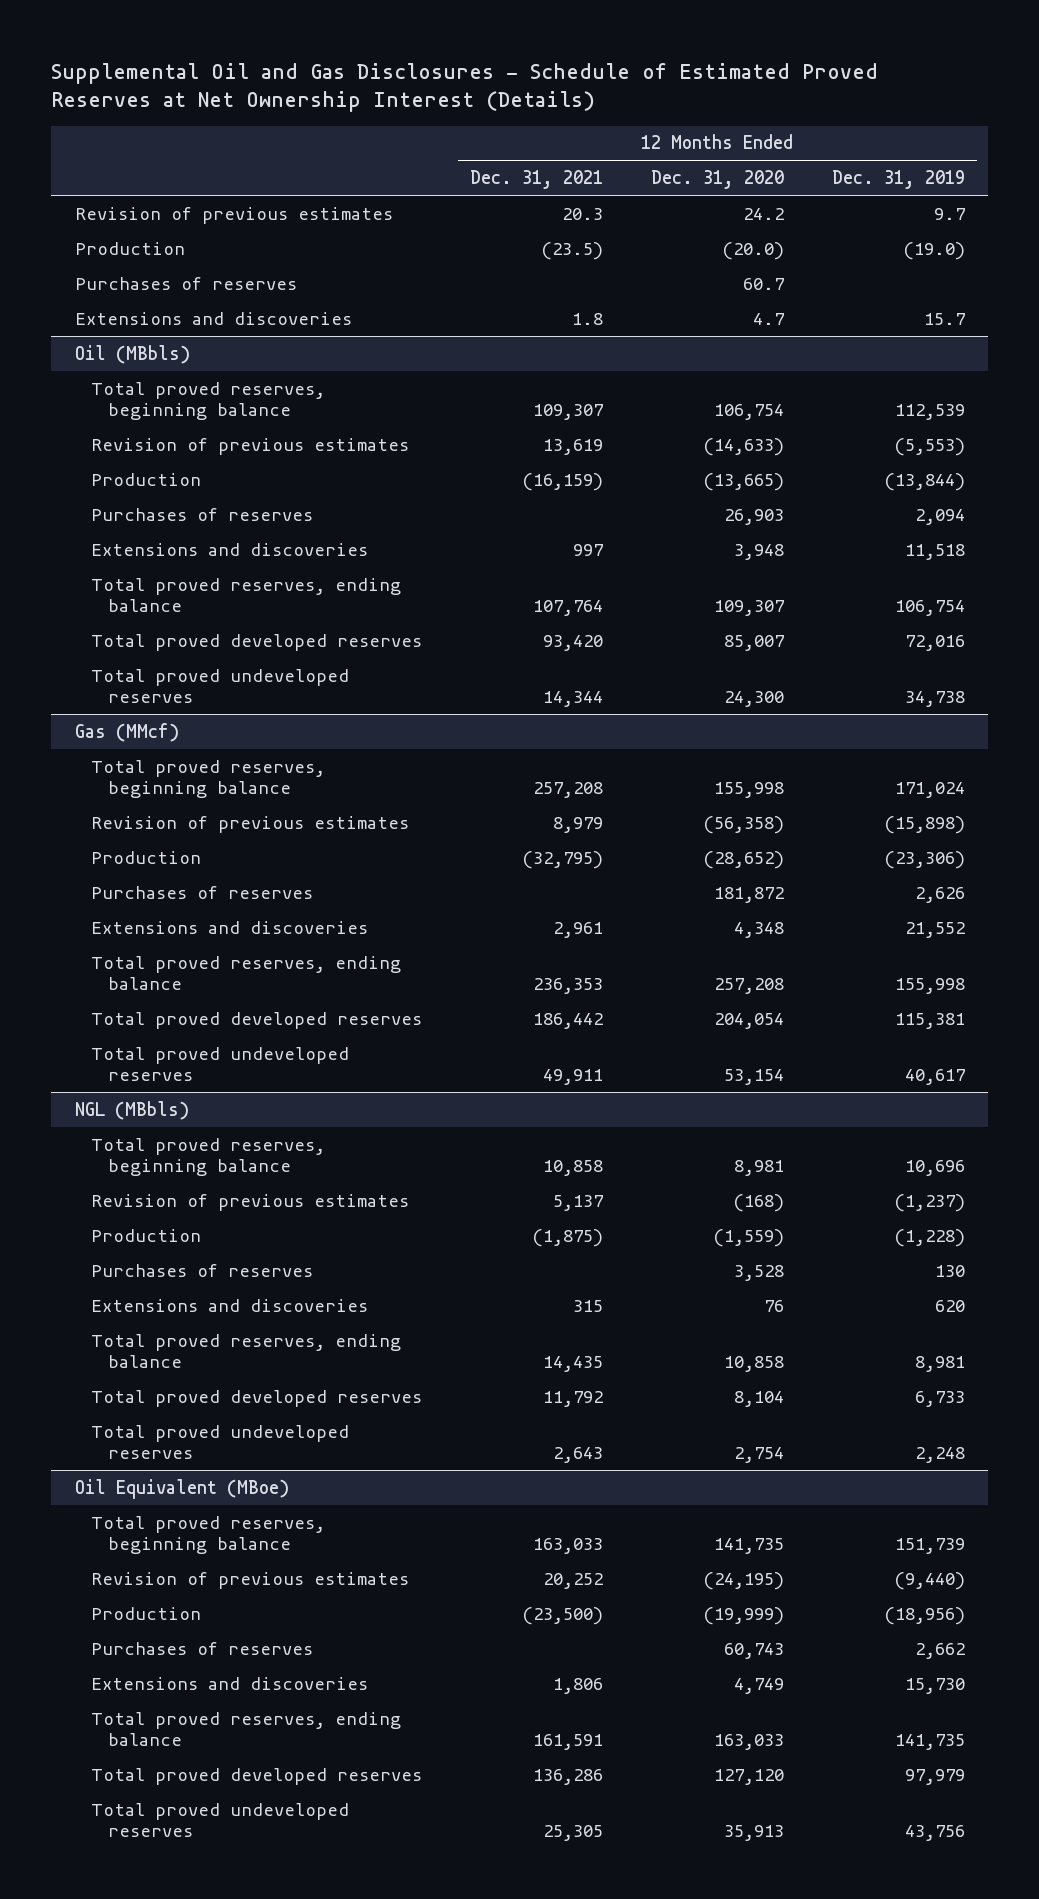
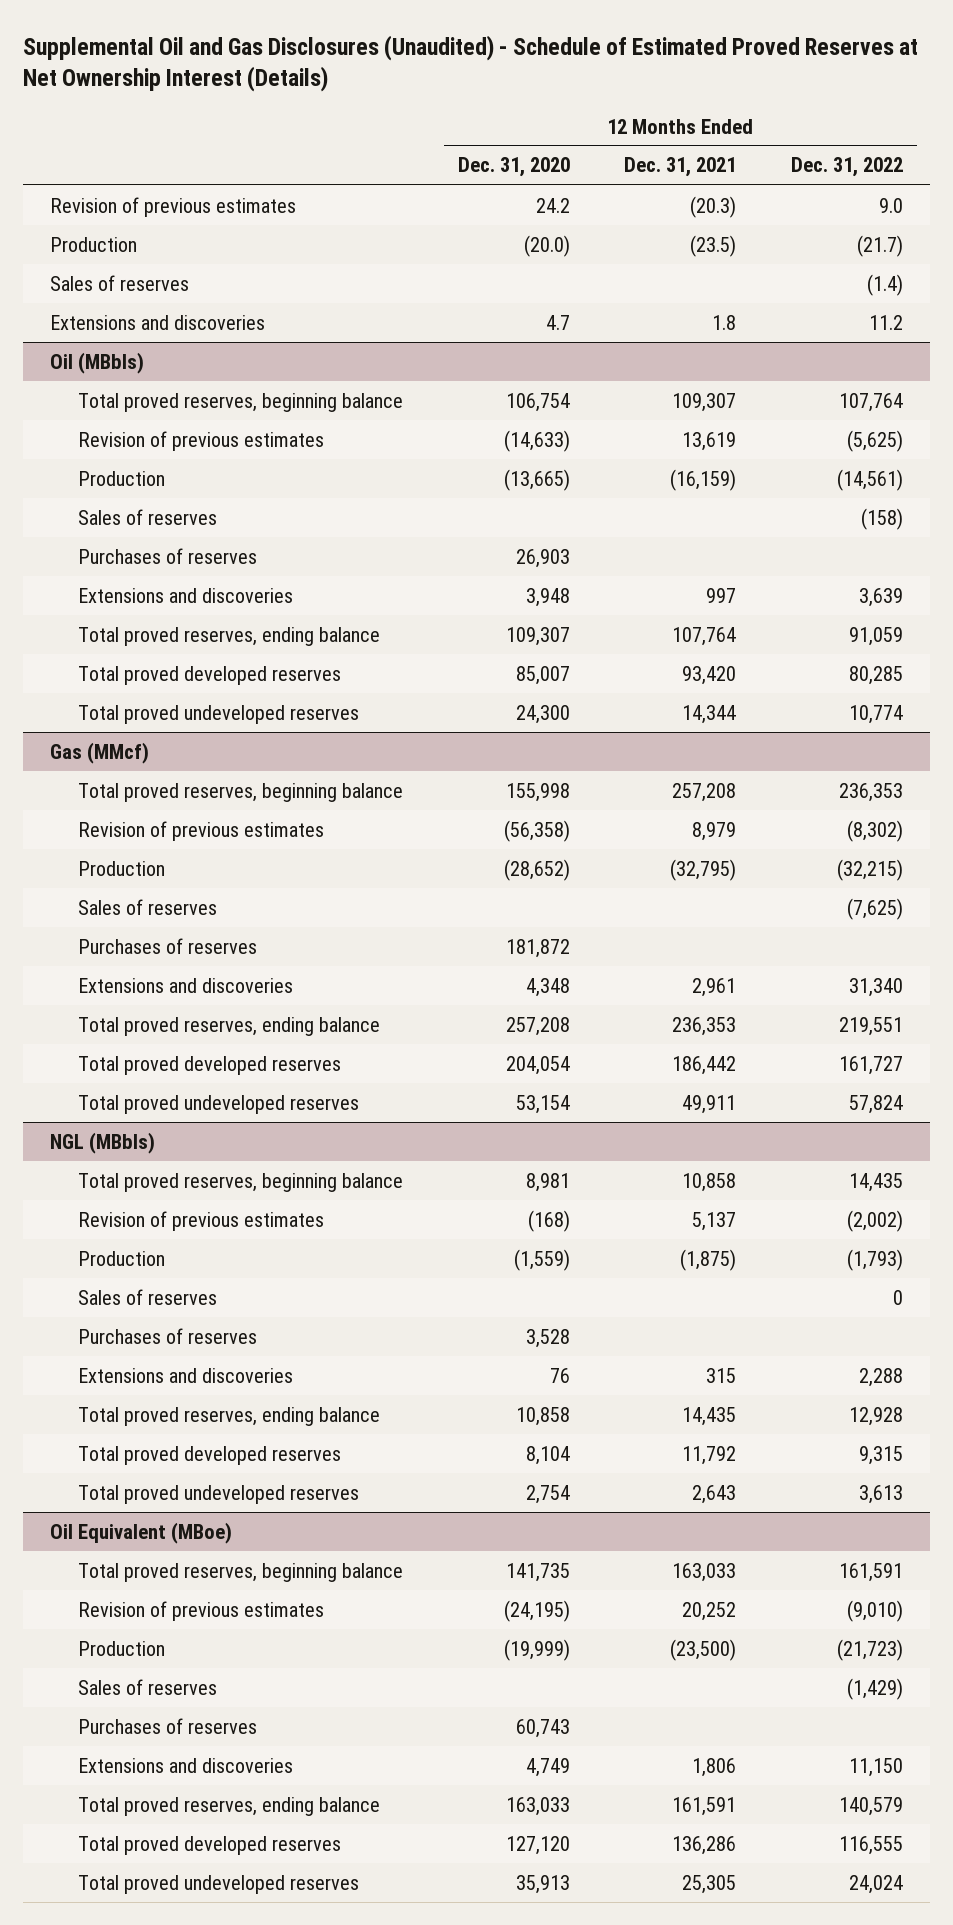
- Supplemental Oil and Gas Disclosures - Schedule of Estimated Proved Reserves at Net Ownership Interest (Details)
+ Supplemental Oil and Gas Disclosures (Unaudited) - Schedule of Estimated Proved Reserves at Net Ownership Interest (Details)
- | 12 Months Ended Dec. 31, 2021 | 12 Months Ended Dec. 31, 2020 | 12 Months Ended Dec. 31, 2019
+ | 12 Months Ended Dec. 31, 2020 | 12 Months Ended Dec. 31, 2021 | 12 Months Ended Dec. 31, 2022
- Revision of previous estimates | 20.3 | 24.2 | 9.7
+ Revision of previous estimates | 24.2 | (20.3) | 9.0
- Purchases of reserves | | 60.7 |
+ Sales of reserves | | | (1.4)
@ Oil (MBbls)
+ Sales of reserves | | | (158)
@ Gas (MMcf)
+ Sales of reserves | | | (7,625)
@ NGL (MBbls)
+ Sales of reserves | | | 0
@ Oil Equivalent (MBoe)
+ Sales of reserves | | | (1,429)

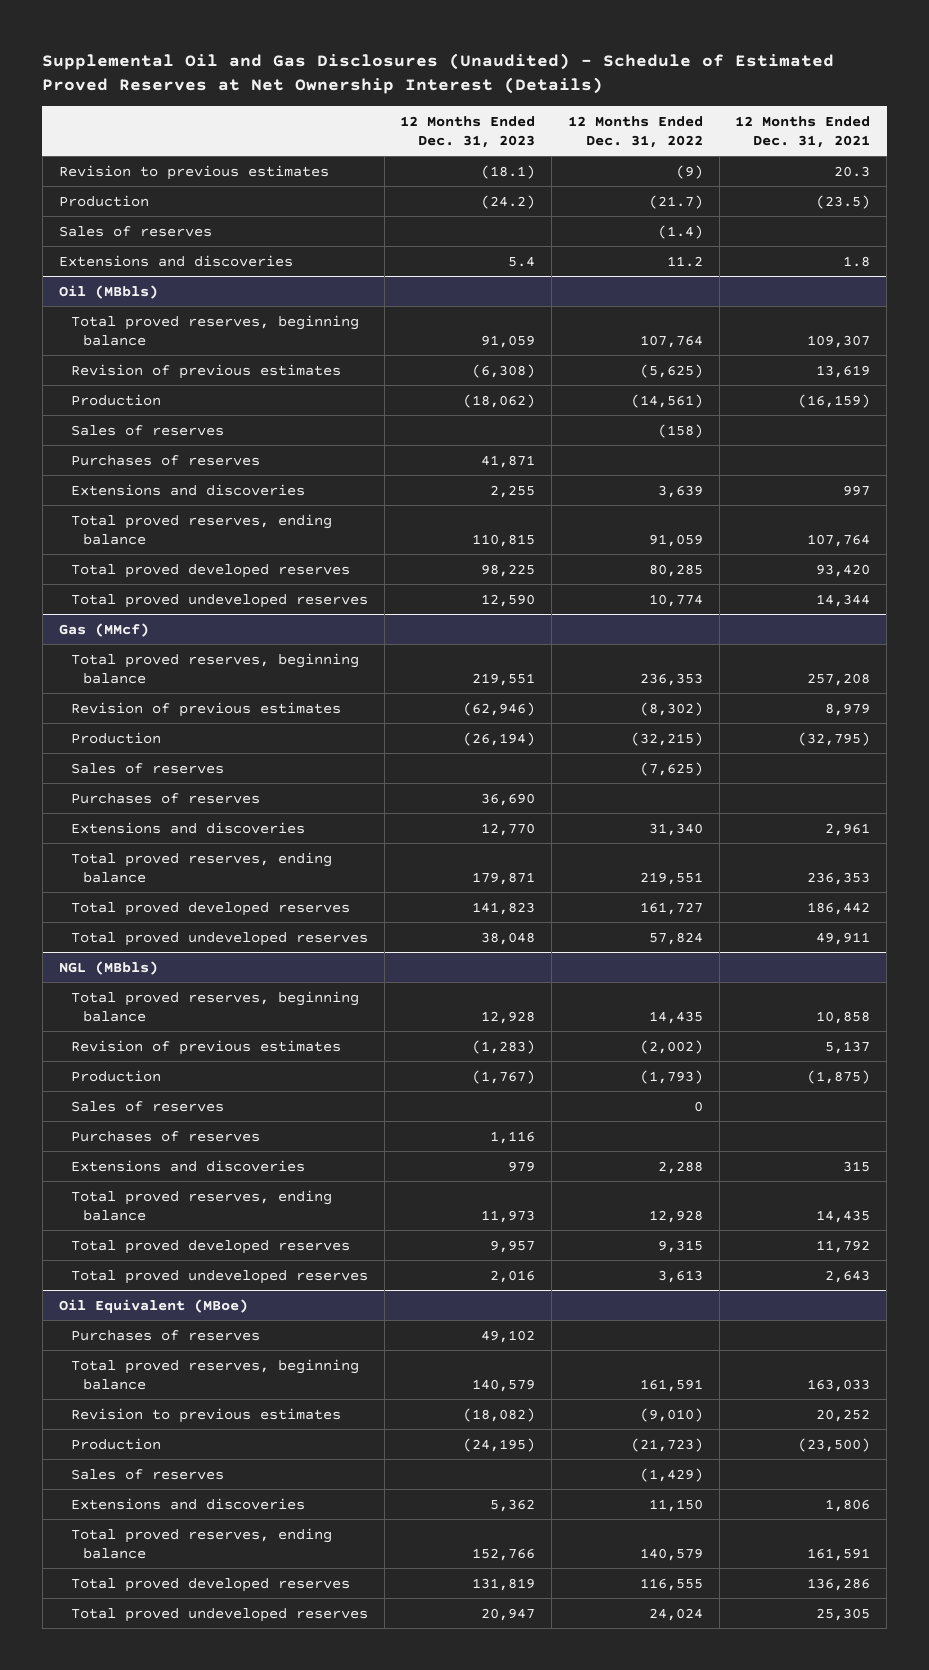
- | 12 Months Ended Dec. 31, 2020 | 12 Months Ended Dec. 31, 2021 | 12 Months Ended Dec. 31, 2022
+ | 12 Months Ended Dec. 31, 2023 | 12 Months Ended Dec. 31, 2022 | 12 Months Ended Dec. 31, 2021
- Revision of previous estimates | 24.2 | (20.3) | 9.0
+ Revision to previous estimates | (18.1) | (9) | 20.3
@ Oil Equivalent (MBoe)
moved up: Purchases of reserves | 49,102 | |
- Revision of previous estimates | (24,195) | 20,252 | (9,010)
+ Revision to previous estimates | (18,082) | (9,010) | 20,252

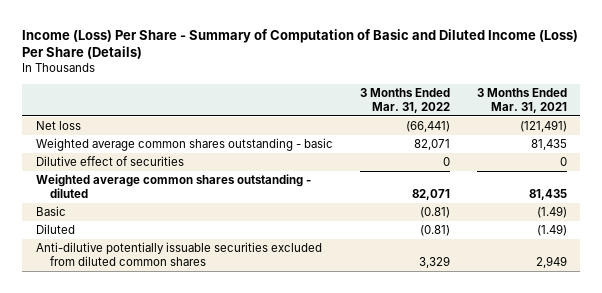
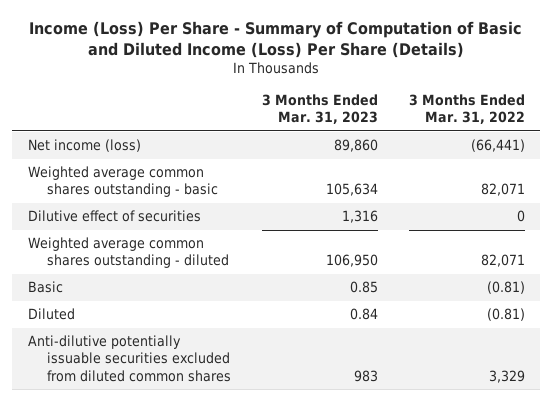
- | 3 Months Ended Mar. 31, 2022 | 3 Months Ended Mar. 31, 2021
+ | 3 Months Ended Mar. 31, 2023 | 3 Months Ended Mar. 31, 2022
- Net loss | (66,441) | (121,491)
+ Net income (loss) | 89,860 | (66,441)

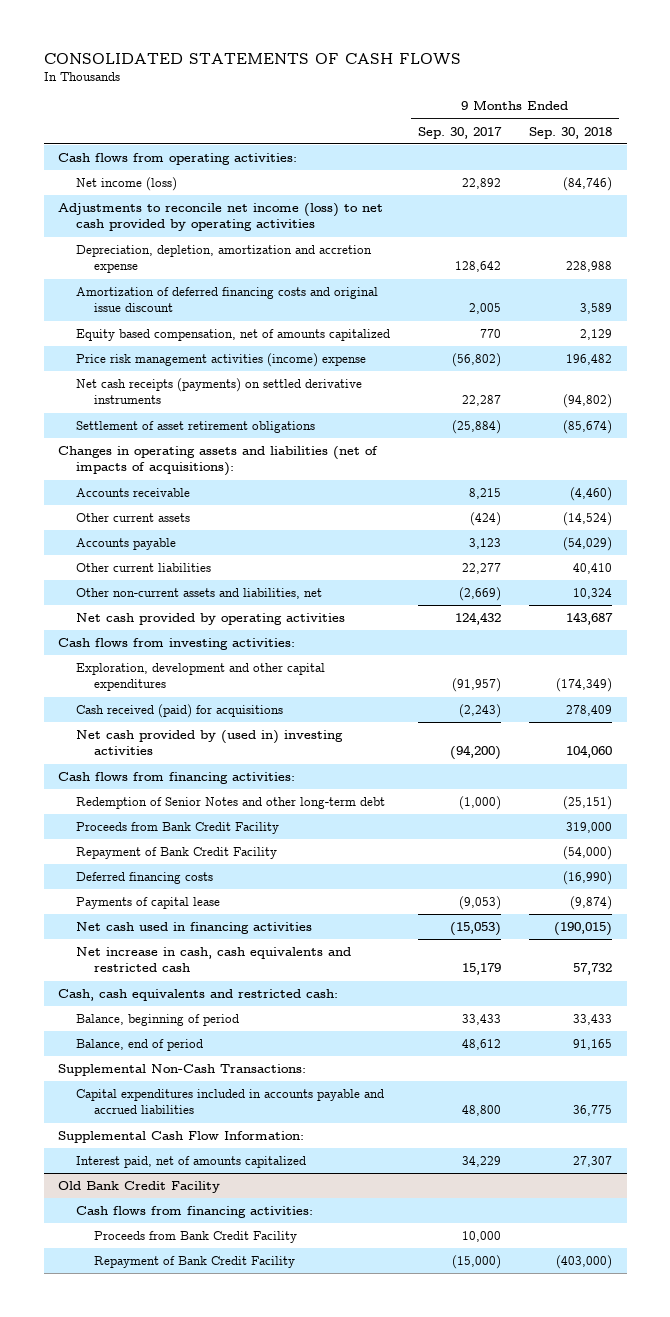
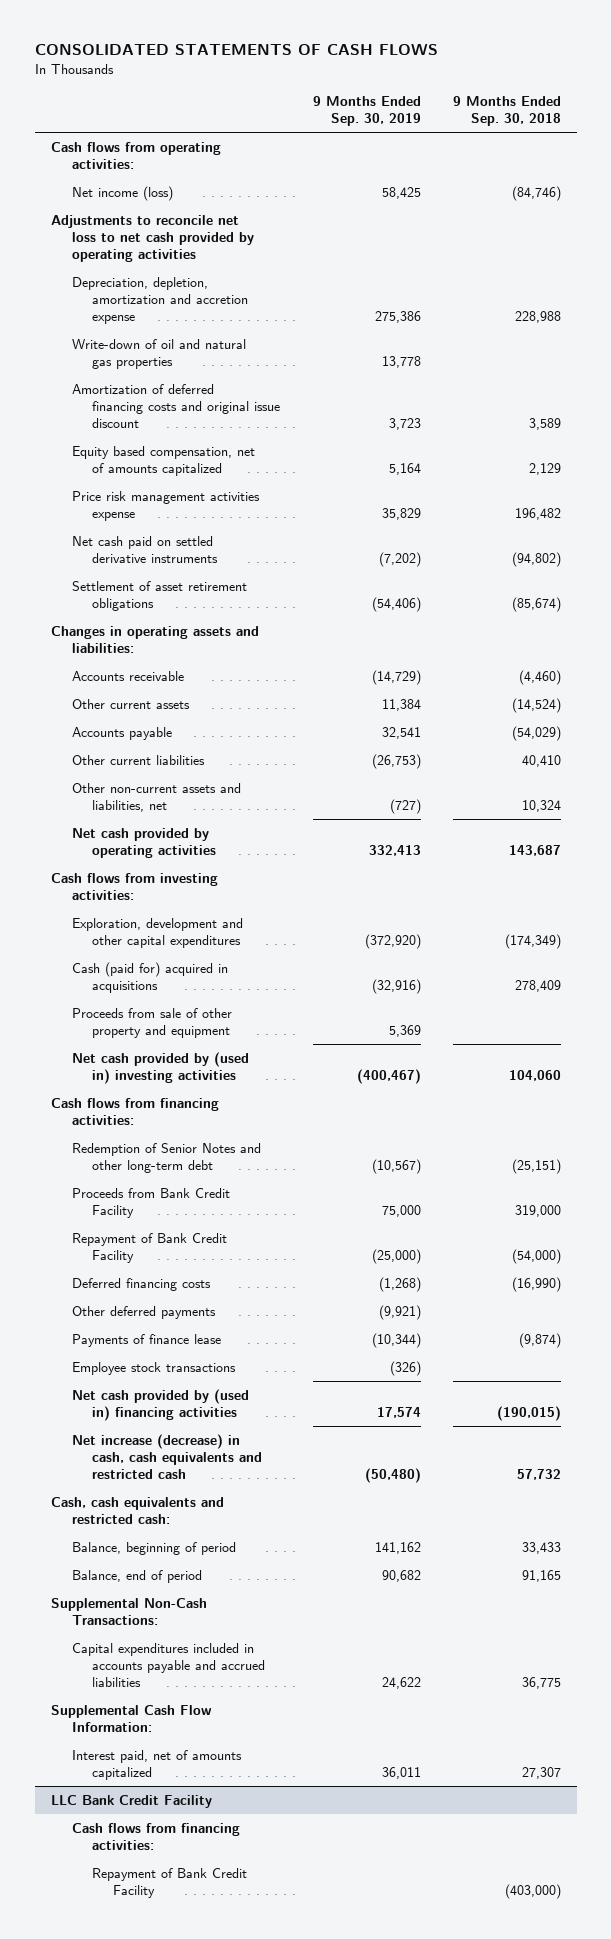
- | 9 Months Ended Sep. 30, 2017 | 9 Months Ended Sep. 30, 2018
+ | 9 Months Ended Sep. 30, 2019 | 9 Months Ended Sep. 30, 2018
- Adjustments to reconcile net income (loss) to net cash provided by operating activities
+ Adjustments to reconcile net loss to net cash provided by operating activities
+ Write-down of oil and natural gas properties | 13,778 |
- Price risk management activities (income) expense | (56,802) | 196,482
- Net cash receipts (payments) on settled derivative instruments | 22,287 | (94,802)
+ Price risk management activities expense | 35,829 | 196,482
+ Net cash paid on settled derivative instruments | (7,202) | (94,802)
- Changes in operating assets and liabilities (net of impacts of acquisitions):
+ Changes in operating assets and liabilities:
- Cash received (paid) for acquisitions | (2,243) | 278,409
+ Cash (paid for) acquired in acquisitions | (32,916) | 278,409
+ Proceeds from sale of other property and equipment | 5,369 |
- Payments of capital lease | (9,053) | (9,874)
- Net cash used in financing activities | (15,053) | (190,015)
- Net increase in cash, cash equivalents and restricted cash | 15,179 | 57,732
+ Other deferred payments | (9,921) |
+ Payments of finance lease | (10,344) | (9,874)
+ Employee stock transactions | (326) |
+ Net cash provided by (used in) financing activities | 17,574 | (190,015)
+ Net increase (decrease) in cash, cash equivalents and restricted cash | (50,480) | 57,732
- Old Bank Credit Facility
+ LLC Bank Credit Facility
- Proceeds from Bank Credit Facility | 10,000 |

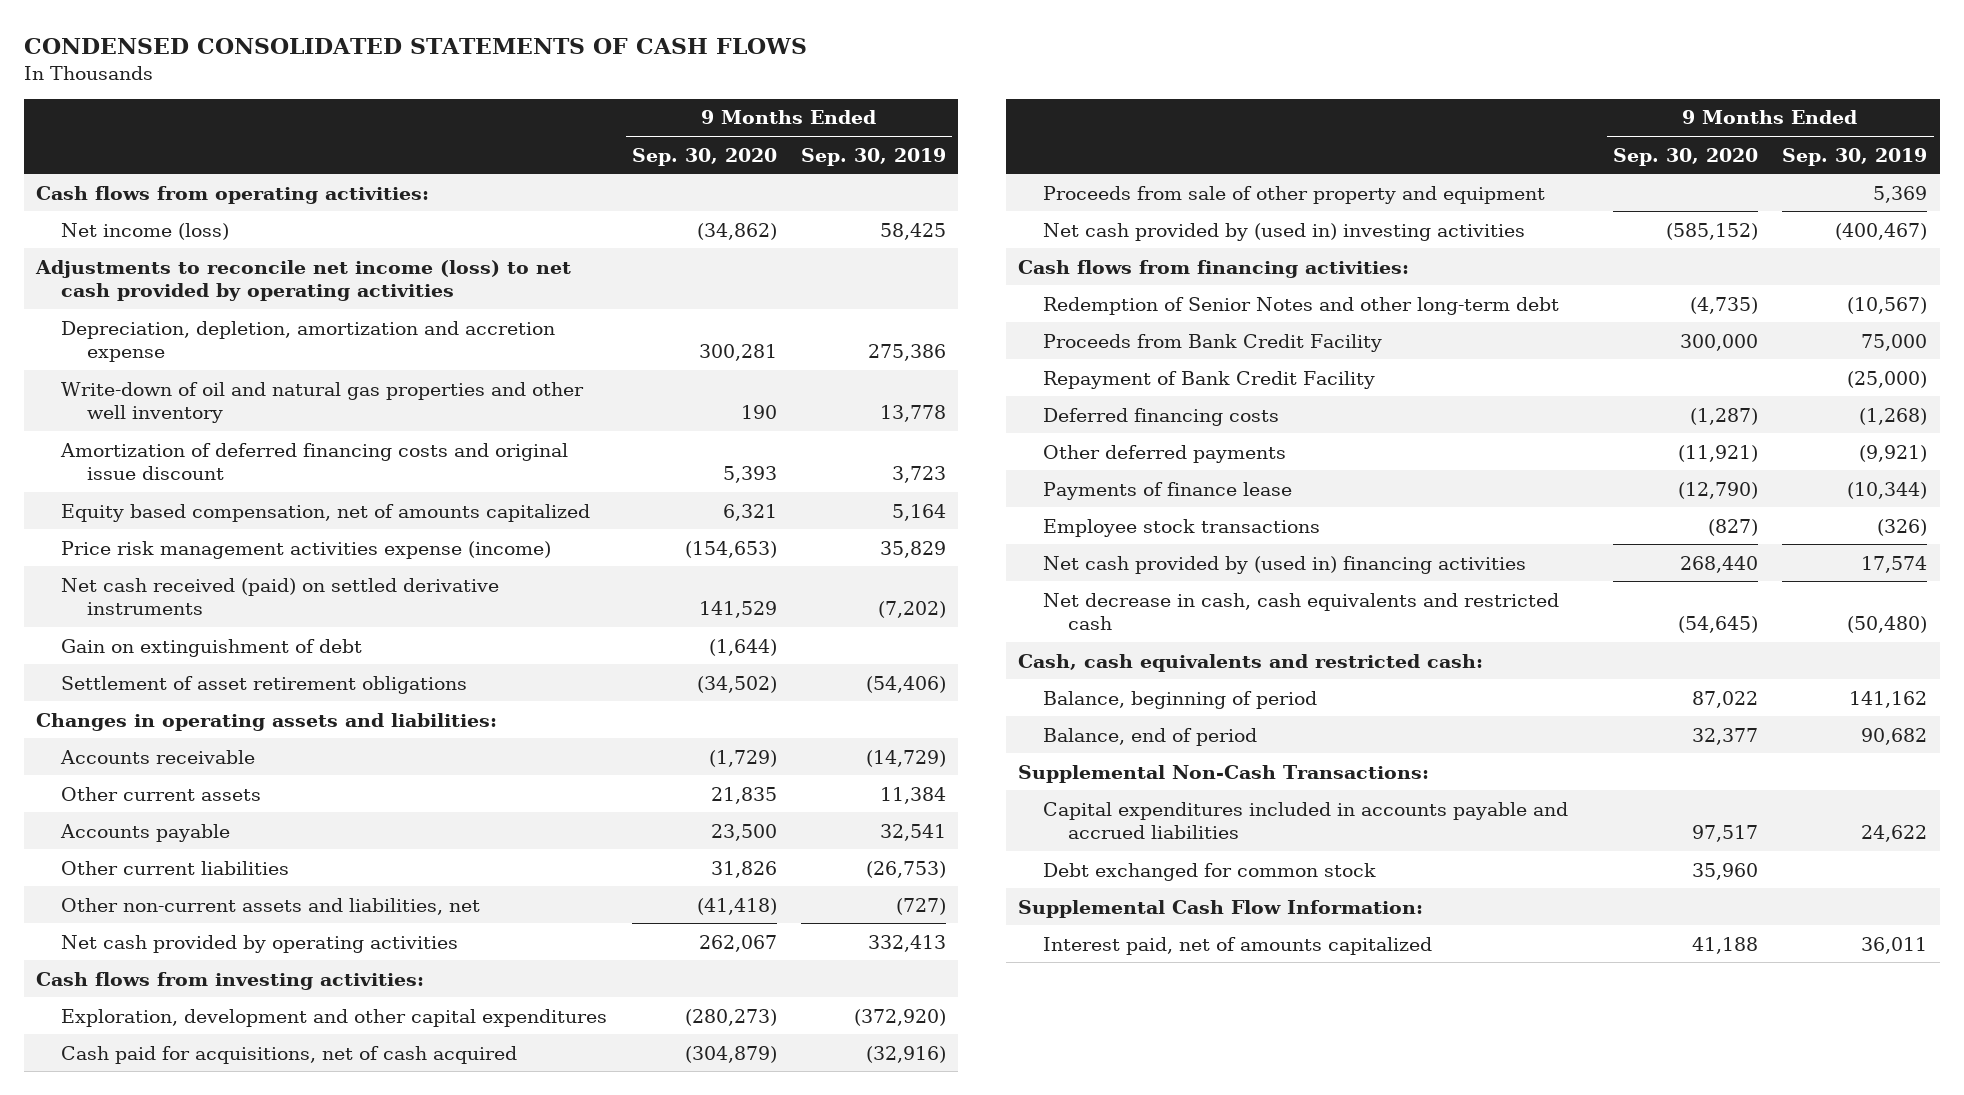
- CONSOLIDATED STATEMENTS OF CASH FLOWS
+ CONDENSED CONSOLIDATED STATEMENTS OF CASH FLOWS
- | 9 Months Ended Sep. 30, 2019 | 9 Months Ended Sep. 30, 2018
+ | 9 Months Ended Sep. 30, 2020 | 9 Months Ended Sep. 30, 2019
- Adjustments to reconcile net loss to net cash provided by operating activities
+ Adjustments to reconcile net income (loss) to net cash provided by operating activities
- Write-down of oil and natural gas properties | 13,778 |
+ Write-down of oil and natural gas properties and other well inventory | 190 | 13,778
- Price risk management activities expense | 35,829 | 196,482
- Net cash paid on settled derivative instruments | (7,202) | (94,802)
+ Price risk management activities expense (income) | (154,653) | 35,829
+ Net cash received (paid) on settled derivative instruments | 141,529 | (7,202)
+ Gain on extinguishment of debt | (1,644) |
- Cash (paid for) acquired in acquisitions | (32,916) | 278,409
+ Cash paid for acquisitions, net of cash acquired | (304,879) | (32,916)
- Net increase (decrease) in cash, cash equivalents and restricted cash | (50,480) | 57,732
+ Net decrease in cash, cash equivalents and restricted cash | (54,645) | (50,480)
+ Debt exchanged for common stock | 35,960 |
- LLC Bank Credit Facility
- Cash flows from financing activities:
- Repayment of Bank Credit Facility | | (403,000)

